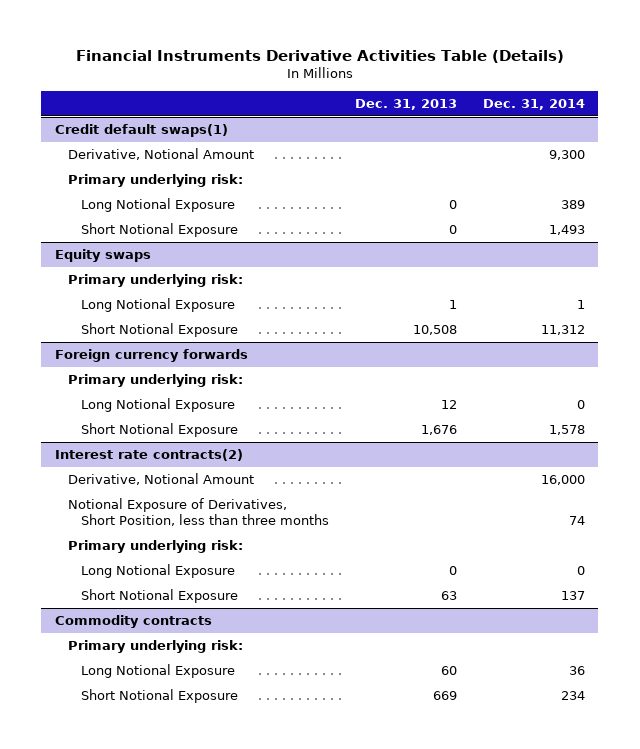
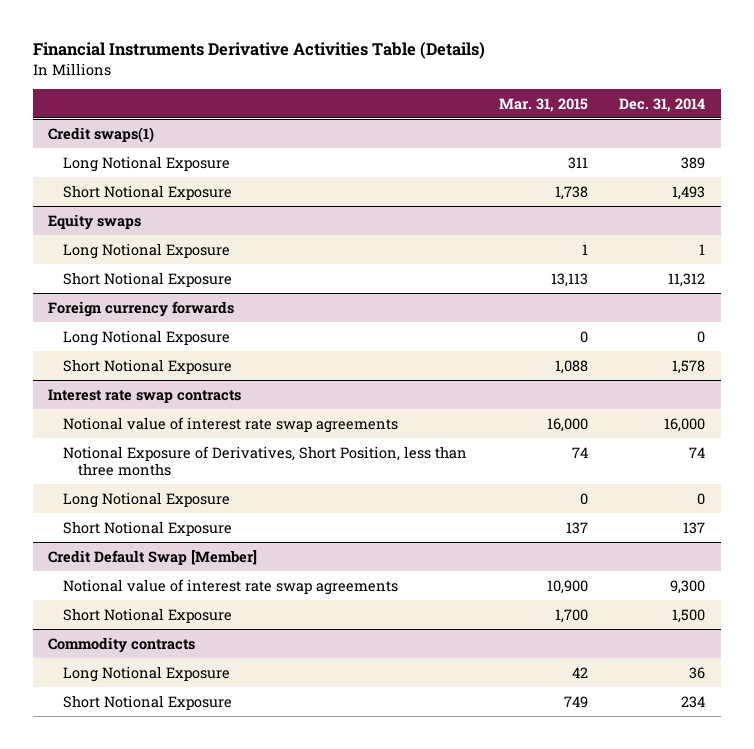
- | Dec. 31, 2013 | Dec. 31, 2014
+ | Mar. 31, 2015 | Dec. 31, 2014
- Credit default swaps(1)
- Derivative, Notional Amount | | 9,300
- Primary underlying risk:
+ Credit swaps(1)
@ Equity swaps
- Primary underlying risk:
@ Foreign currency forwards
- Primary underlying risk:
- Interest rate contracts(2)
- Derivative, Notional Amount | | 16,000
+ Interest rate swap contracts
+ Notional value of interest rate swap agreements | 16,000 | 16,000
- Primary underlying risk:
+ Credit Default Swap [Member]
+ Notional value of interest rate swap agreements | 10,900 | 9,300
+ Short Notional Exposure | 1,700 | 1,500
@ Commodity contracts
- Primary underlying risk:

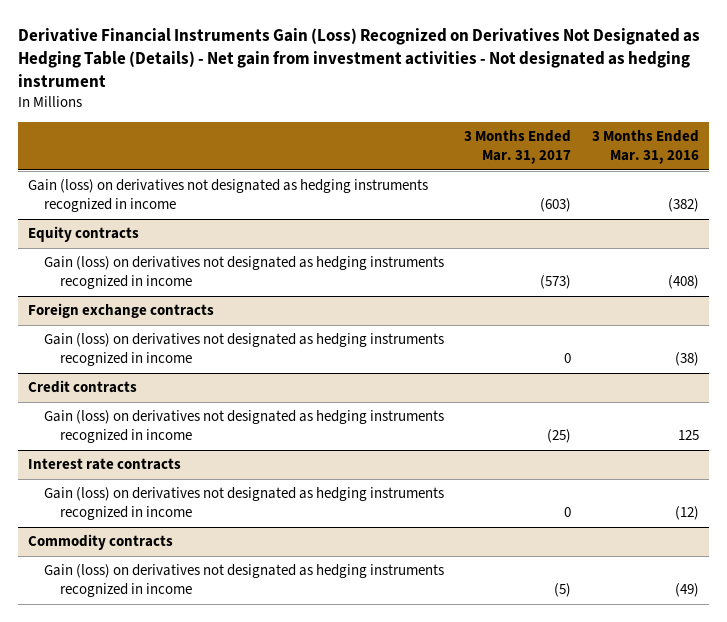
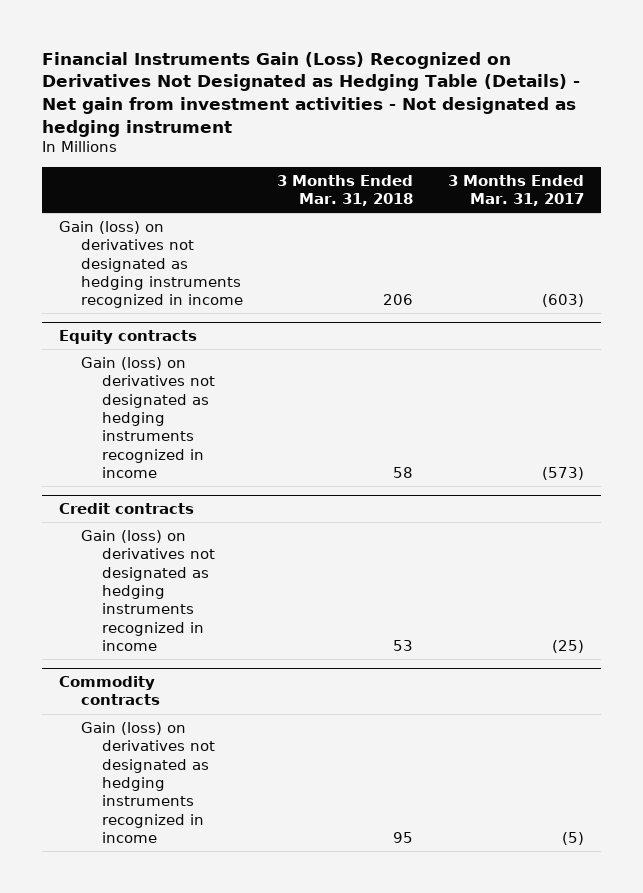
- Derivative Financial Instruments Gain (Loss) Recognized on Derivatives Not Designated as Hedging Table (Details) - Net gain from investment activities - Not designated as hedging instrument
+ Financial Instruments Gain (Loss) Recognized on Derivatives Not Designated as Hedging Table (Details) - Net gain from investment activities - Not designated as hedging instrument
- | 3 Months Ended Mar. 31, 2017 | 3 Months Ended Mar. 31, 2016
+ | 3 Months Ended Mar. 31, 2018 | 3 Months Ended Mar. 31, 2017
- Foreign exchange contracts
- Gain (loss) on derivatives not designated as hedging instruments recognized in income | 0 | (38)
- Interest rate contracts
- Gain (loss) on derivatives not designated as hedging instruments recognized in income | 0 | (12)

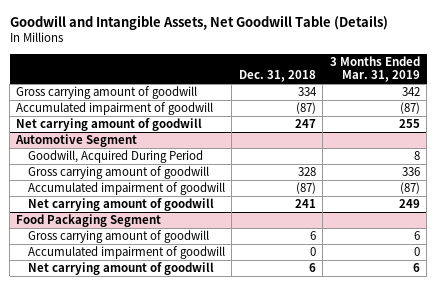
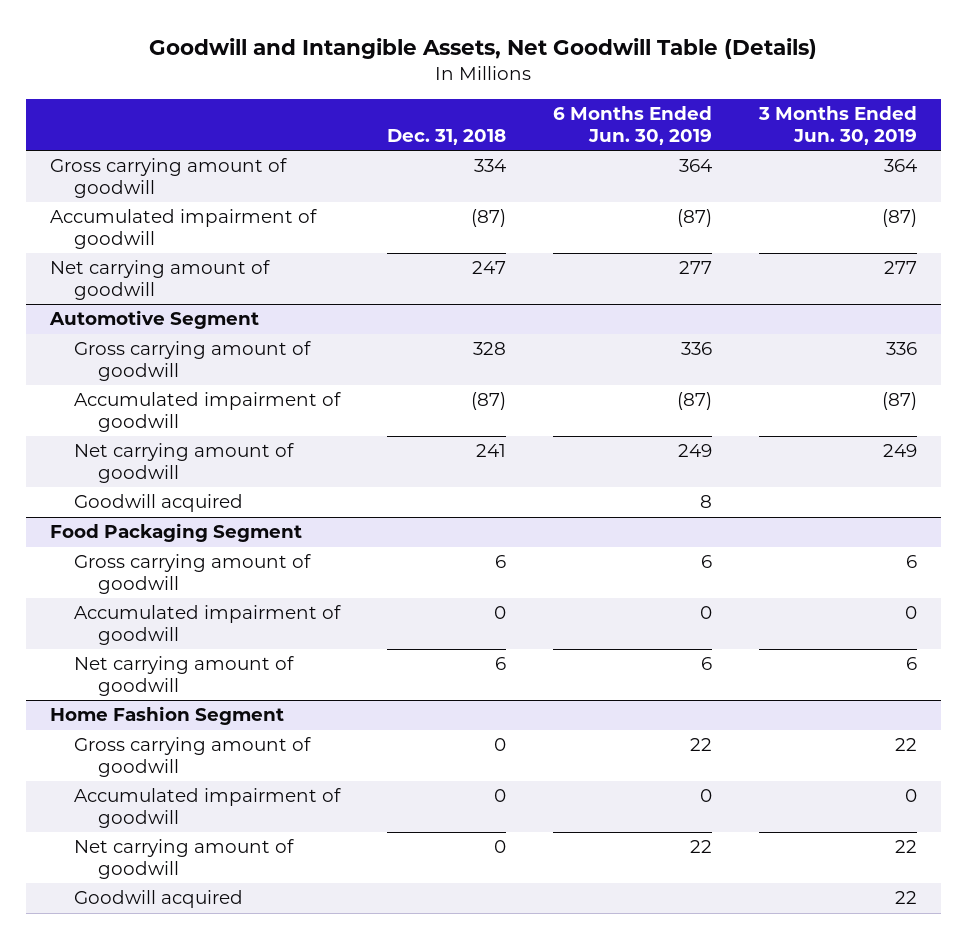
- | Dec. 31, 2018 | 3 Months Ended Mar. 31, 2019
+ | Dec. 31, 2018 | 6 Months Ended Jun. 30, 2019 | 3 Months Ended Jun. 30, 2019
@ Automotive Segment
- Goodwill, Acquired During Period | | 8
+ Goodwill acquired | | 8 |
+ Home Fashion Segment
+ Gross carrying amount of goodwill | 0 | 22 | 22
+ Accumulated impairment of goodwill | 0 | 0 | 0
+ Net carrying amount of goodwill | 0 | 22 | 22
+ Goodwill acquired | | | 22

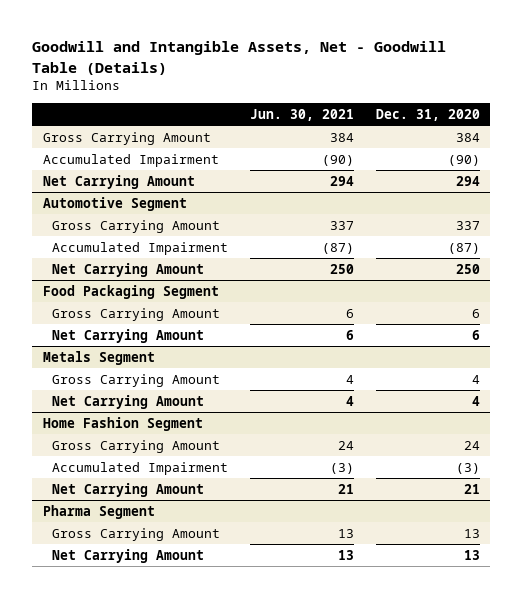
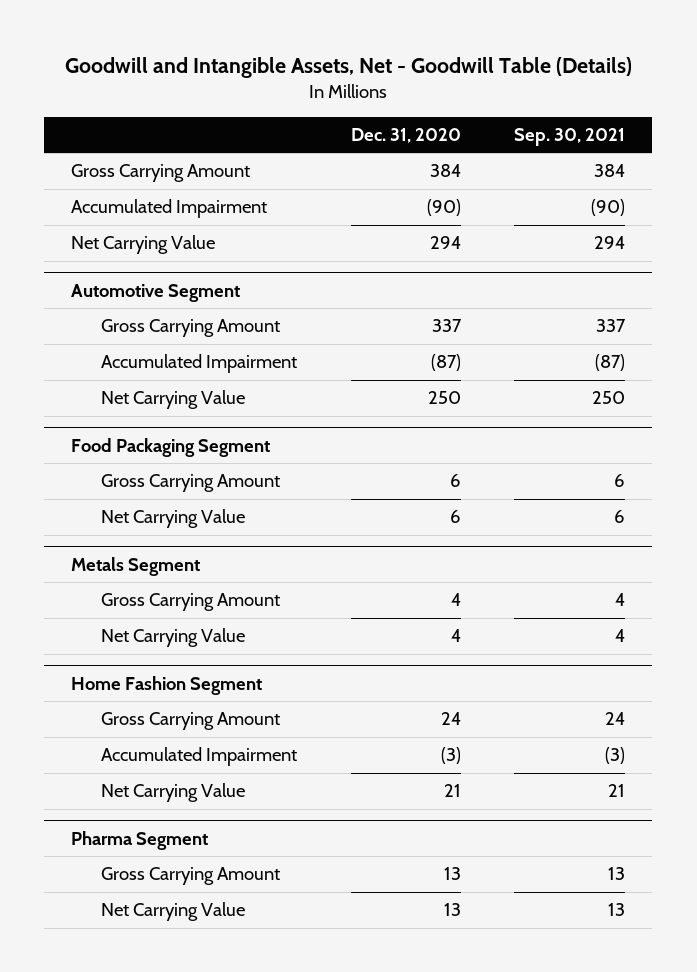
- | Jun. 30, 2021 | Dec. 31, 2020
+ | Dec. 31, 2020 | Sep. 30, 2021
- Net Carrying Amount | 294 | 294
+ Net Carrying Value | 294 | 294
@ Automotive Segment
- Net Carrying Amount | 250 | 250
+ Net Carrying Value | 250 | 250
@ Food Packaging Segment
- Net Carrying Amount | 6 | 6
+ Net Carrying Value | 6 | 6
@ Metals Segment
- Net Carrying Amount | 4 | 4
+ Net Carrying Value | 4 | 4
@ Home Fashion Segment
- Net Carrying Amount | 21 | 21
+ Net Carrying Value | 21 | 21
@ Pharma Segment
- Net Carrying Amount | 13 | 13
+ Net Carrying Value | 13 | 13

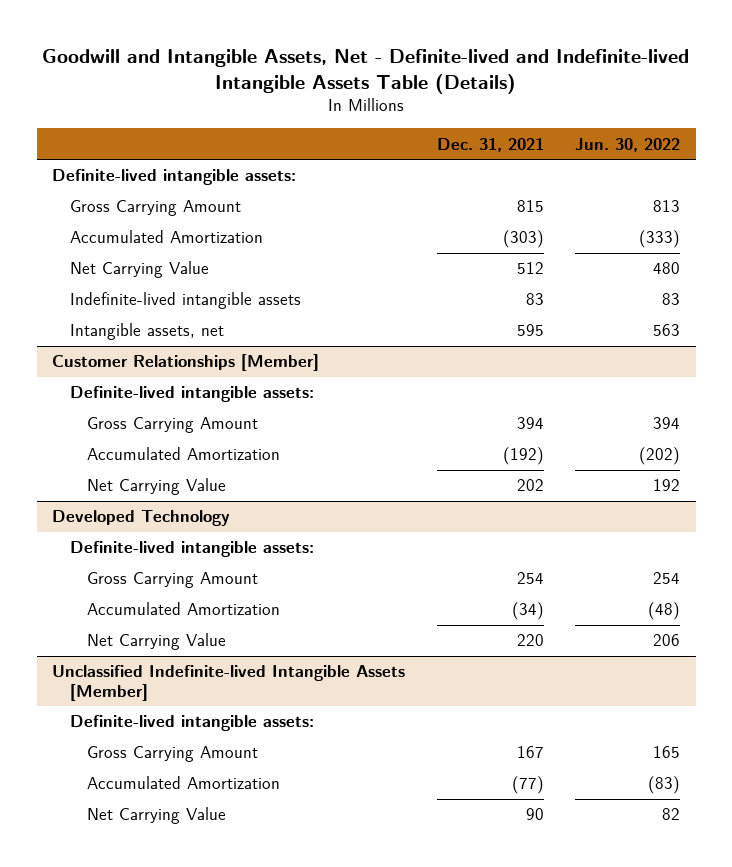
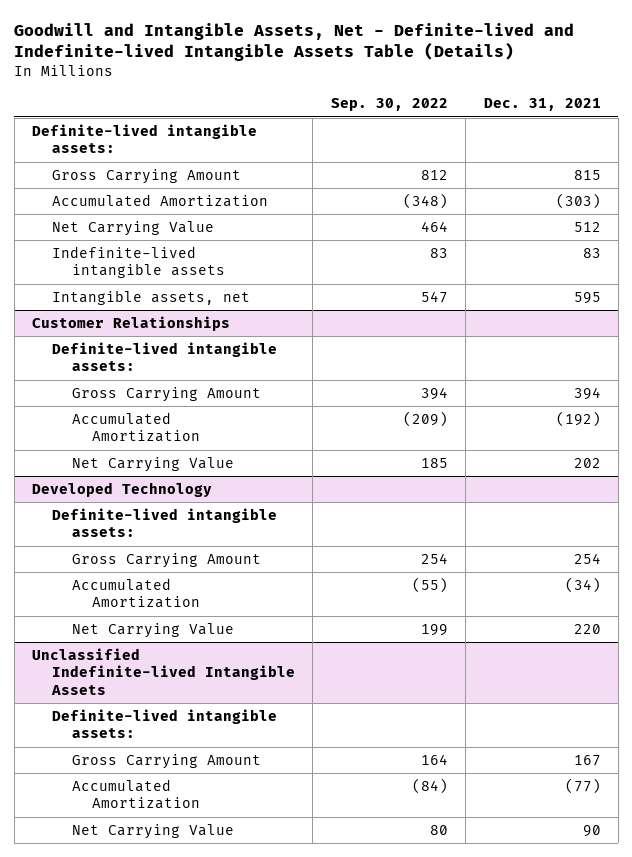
- | Dec. 31, 2021 | Jun. 30, 2022
+ | Sep. 30, 2022 | Dec. 31, 2021
- Customer Relationships [Member]
+ Customer Relationships
- Unclassified Indefinite-lived Intangible Assets [Member]
+ Unclassified Indefinite-lived Intangible Assets

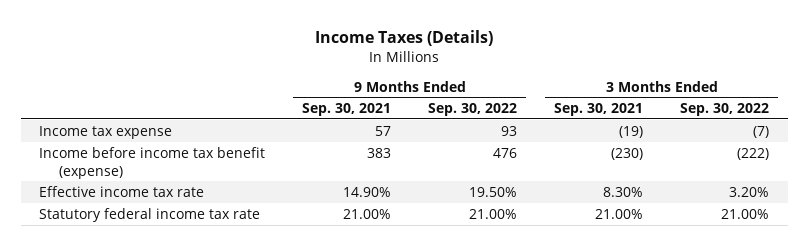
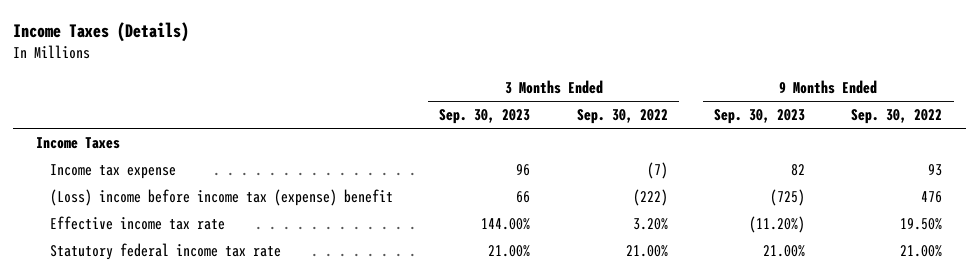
- | 9 Months Ended Sep. 30, 2021 | 9 Months Ended Sep. 30, 2022 | 3 Months Ended Sep. 30, 2021 | 3 Months Ended Sep. 30, 2022
+ | 3 Months Ended Sep. 30, 2023 | 3 Months Ended Sep. 30, 2022 | 9 Months Ended Sep. 30, 2023 | 9 Months Ended Sep. 30, 2022
+ Income Taxes
- Income before income tax benefit (expense) | 383 | 476 | (230) | (222)
+ (Loss) income before income tax (expense) benefit | 66 | (222) | (725) | 476

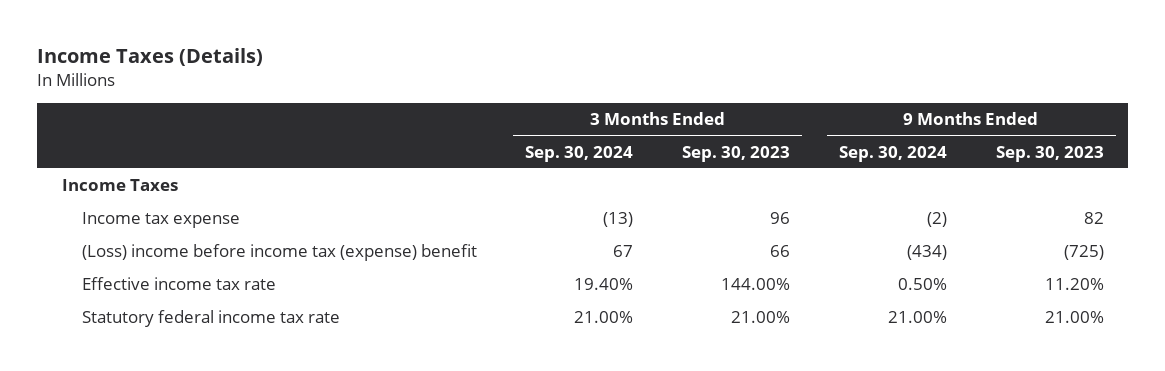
- | 3 Months Ended Sep. 30, 2023 | 3 Months Ended Sep. 30, 2022 | 9 Months Ended Sep. 30, 2023 | 9 Months Ended Sep. 30, 2022
+ | 3 Months Ended Sep. 30, 2024 | 3 Months Ended Sep. 30, 2023 | 9 Months Ended Sep. 30, 2024 | 9 Months Ended Sep. 30, 2023
- Effective income tax rate | 144.00% | 3.20% | (11.20%) | 19.50%
+ Effective income tax rate | 19.40% | 144.00% | 0.50% | 11.20%

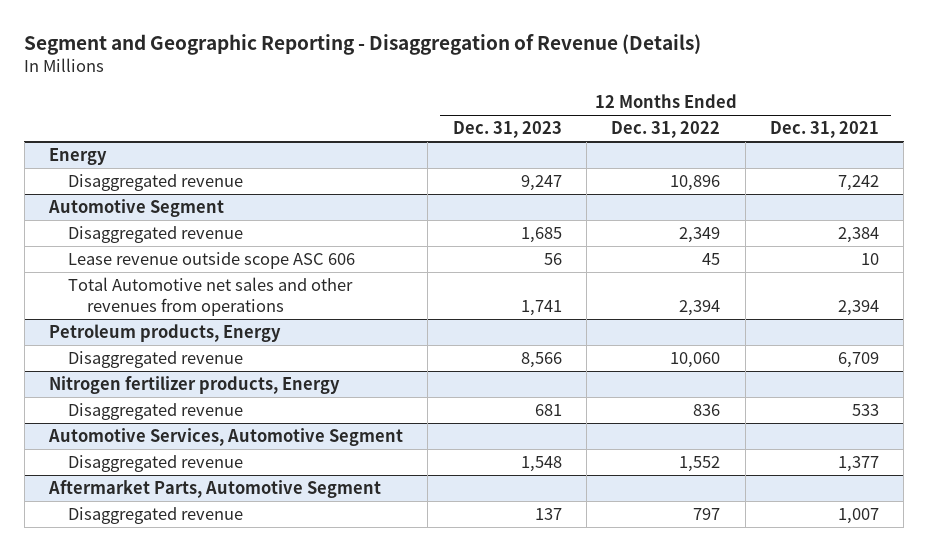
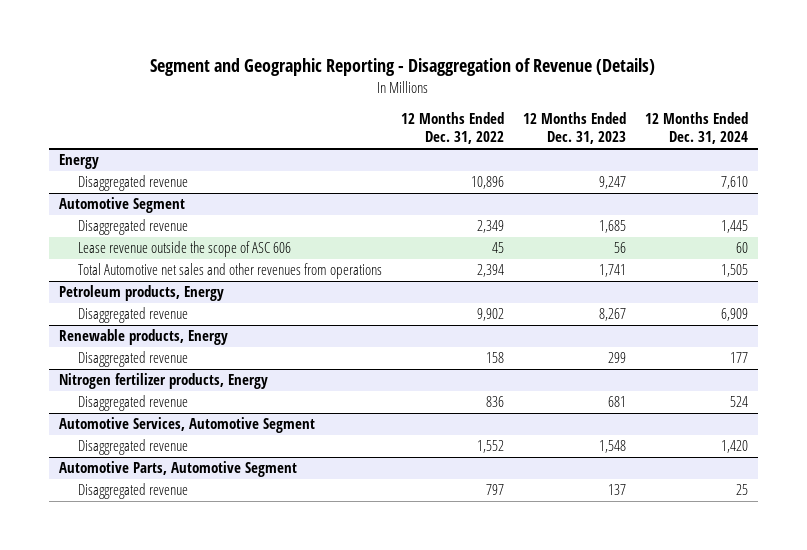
- | 12 Months Ended Dec. 31, 2023 | 12 Months Ended Dec. 31, 2022 | 12 Months Ended Dec. 31, 2021
+ | 12 Months Ended Dec. 31, 2022 | 12 Months Ended Dec. 31, 2023 | 12 Months Ended Dec. 31, 2024
@ Automotive Segment
- Lease revenue outside scope ASC 606 | 56 | 45 | 10
+ Lease revenue outside the scope of ASC 606 | 45 | 56 | 60
@ Petroleum products, Energy
- Disaggregated revenue | 8,566 | 10,060 | 6,709
+ Disaggregated revenue | 9,902 | 8,267 | 6,909
+ Renewable products, Energy
+ Disaggregated revenue | 158 | 299 | 177
- Aftermarket Parts, Automotive Segment
+ Automotive Parts, Automotive Segment

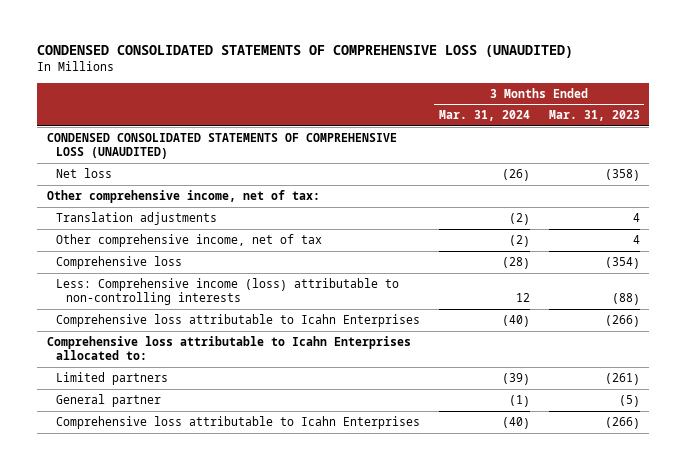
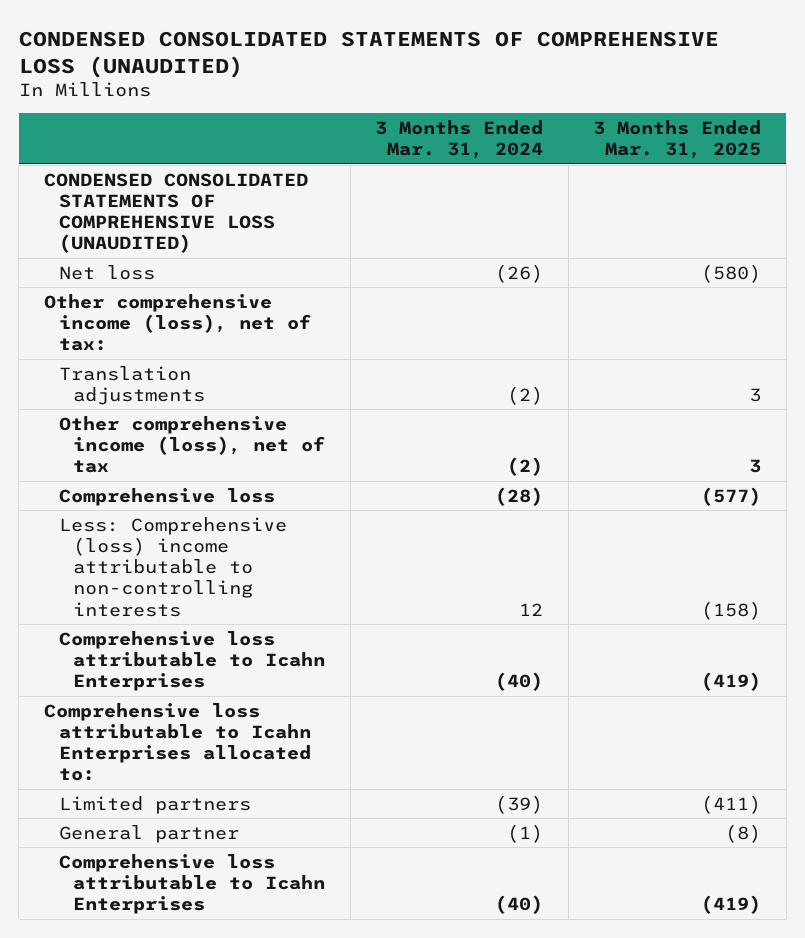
- | 3 Months Ended Mar. 31, 2024 | 3 Months Ended Mar. 31, 2023
+ | 3 Months Ended Mar. 31, 2024 | 3 Months Ended Mar. 31, 2025
- Other comprehensive income, net of tax:
+ Other comprehensive income (loss), net of tax:
- Other comprehensive income, net of tax | (2) | 4
+ Other comprehensive income (loss), net of tax | (2) | 3
- Less: Comprehensive income (loss) attributable to non-controlling interests | 12 | (88)
+ Less: Comprehensive (loss) income attributable to non-controlling interests | 12 | (158)

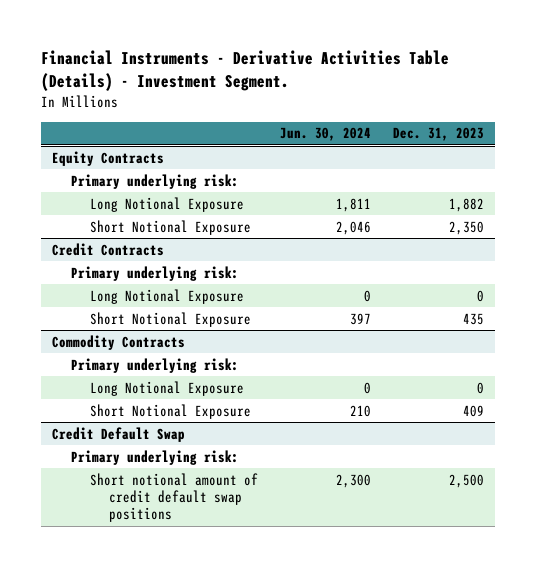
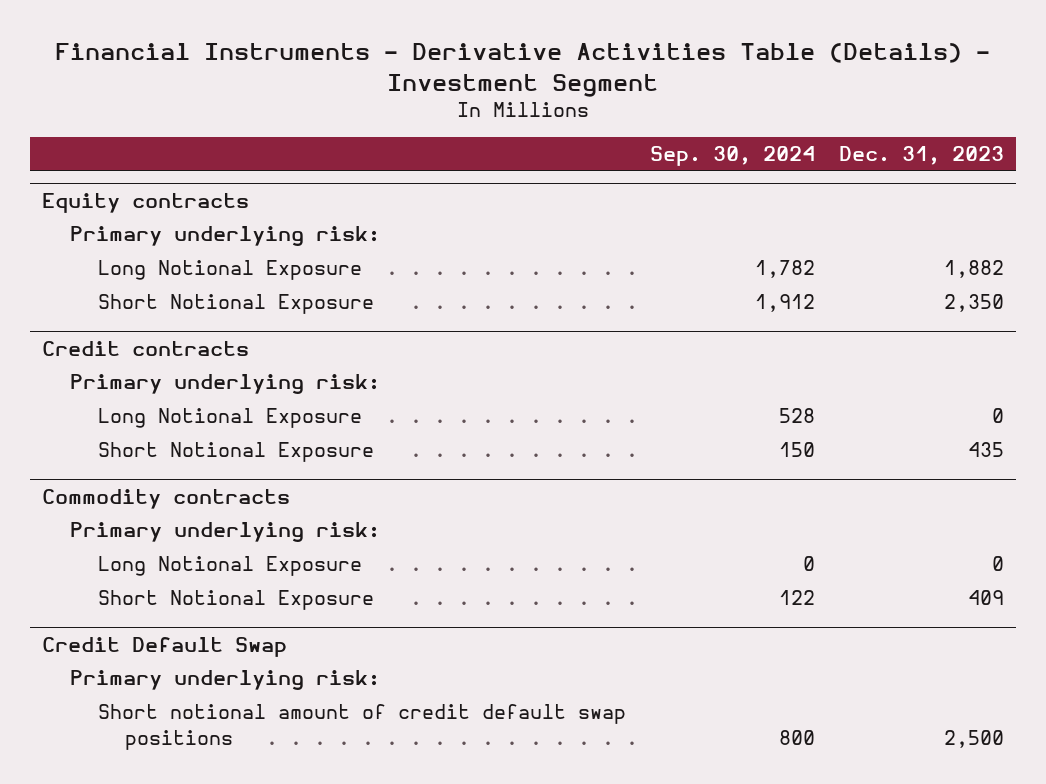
- Financial Instruments - Derivative Activities Table (Details) - Investment Segment.
+ Financial Instruments - Derivative Activities Table (Details) - Investment Segment
- | Jun. 30, 2024 | Dec. 31, 2023
+ | Sep. 30, 2024 | Dec. 31, 2023
- Equity Contracts
+ Equity contracts
- Credit Contracts
+ Credit contracts
- Commodity Contracts
+ Commodity contracts

